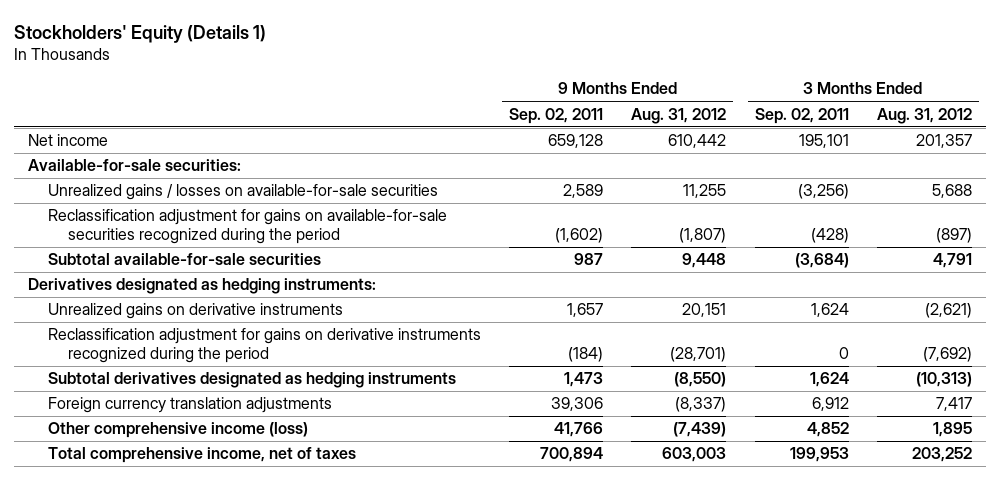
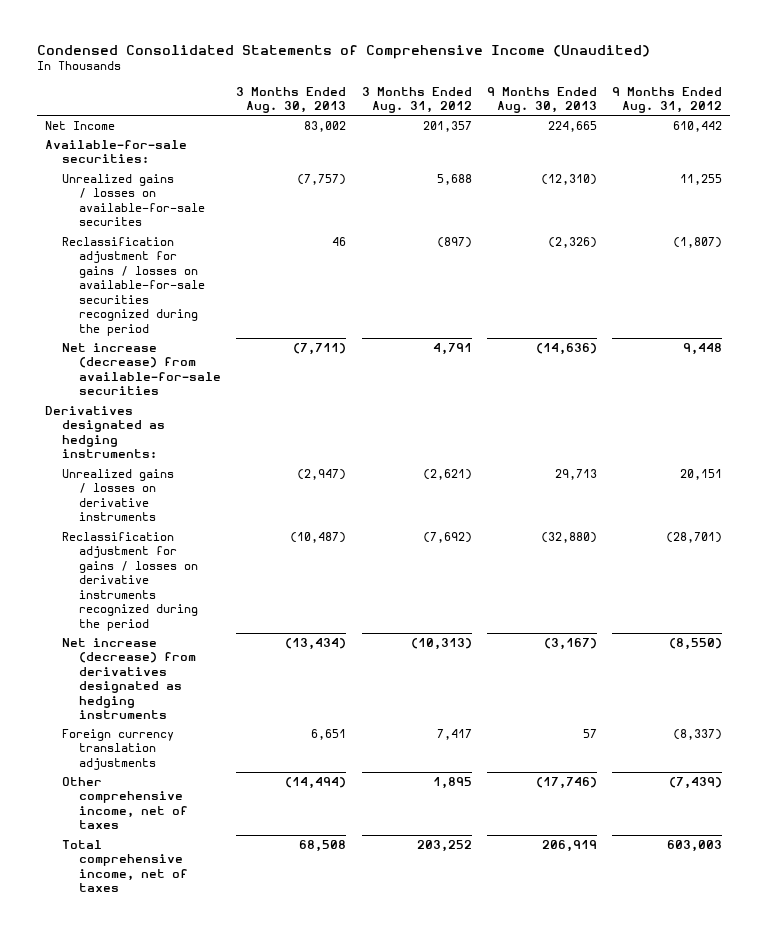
- Stockholders' Equity (Details 1)
+ Condensed Consolidated Statements of Comprehensive Income (Unaudited)
- | 9 Months Ended Sep. 02, 2011 | 9 Months Ended Aug. 31, 2012 | 3 Months Ended Sep. 02, 2011 | 3 Months Ended Aug. 31, 2012
+ | 3 Months Ended Aug. 30, 2013 | 3 Months Ended Aug. 31, 2012 | 9 Months Ended Aug. 30, 2013 | 9 Months Ended Aug. 31, 2012
- Net income | 659,128 | 610,442 | 195,101 | 201,357
+ Net Income | 83,002 | 201,357 | 224,665 | 610,442
- Unrealized gains / losses on available-for-sale securities | 2,589 | 11,255 | (3,256) | 5,688
- Reclassification adjustment for gains on available-for-sale securities recognized during the period | (1,602) | (1,807) | (428) | (897)
- Subtotal available-for-sale securities | 987 | 9,448 | (3,684) | 4,791
+ Unrealized gains / losses on available-for-sale securites | (7,757) | 5,688 | (12,310) | 11,255
+ Reclassification adjustment for gains / losses on available-for-sale securities recognized during the period | 46 | (897) | (2,326) | (1,807)
+ Net increase (decrease) from available-for-sale securities | (7,711) | 4,791 | (14,636) | 9,448
- Unrealized gains on derivative instruments | 1,657 | 20,151 | 1,624 | (2,621)
- Reclassification adjustment for gains on derivative instruments recognized during the period | (184) | (28,701) | 0 | (7,692)
- Subtotal derivatives designated as hedging instruments | 1,473 | (8,550) | 1,624 | (10,313)
+ Unrealized gains / losses on derivative instruments | (2,947) | (2,621) | 29,713 | 20,151
+ Reclassification adjustment for gains / losses on derivative instruments recognized during the period | (10,487) | (7,692) | (32,880) | (28,701)
+ Net increase (decrease) from derivatives designated as hedging instruments | (13,434) | (10,313) | (3,167) | (8,550)
- Other comprehensive income (loss) | 41,766 | (7,439) | 4,852 | 1,895
+ Other comprehensive income, net of taxes | (14,494) | 1,895 | (17,746) | (7,439)

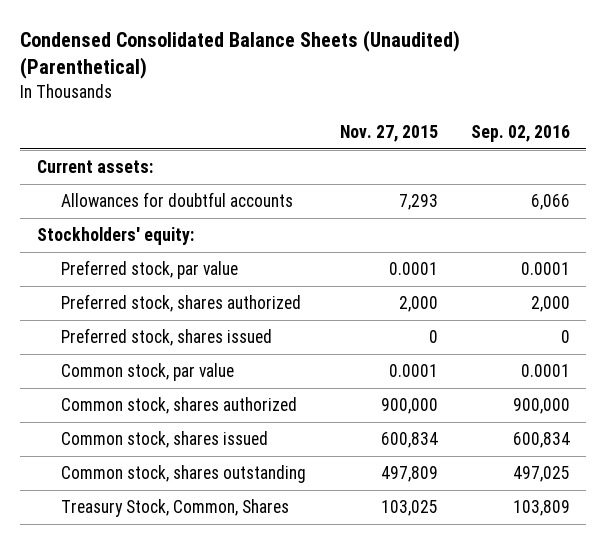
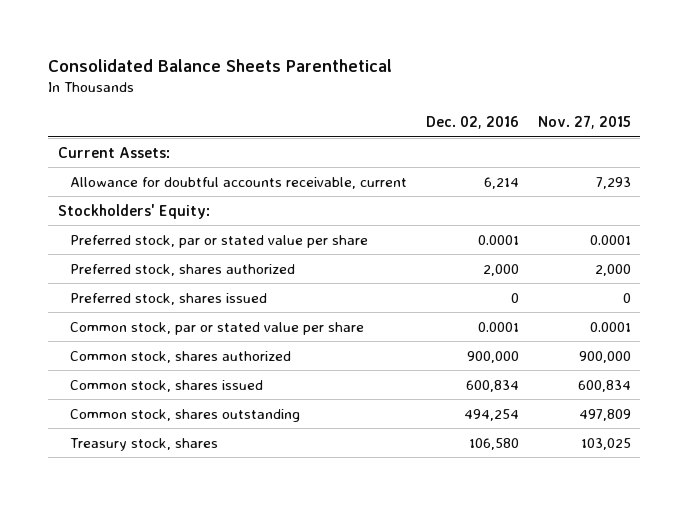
- Condensed Consolidated Balance Sheets (Unaudited) (Parenthetical)
+ Consolidated Balance Sheets Parenthetical
- | Nov. 27, 2015 | Sep. 02, 2016
+ | Dec. 02, 2016 | Nov. 27, 2015
- Current assets:
- Allowances for doubtful accounts | 7,293 | 6,066
- Stockholders' equity:
- Preferred stock, par value | 0.0001 | 0.0001
+ Current Assets:
+ Allowance for doubtful accounts receivable, current | 6,214 | 7,293
+ Stockholders' Equity:
+ Preferred stock, par or stated value per share | 0.0001 | 0.0001
- Common stock, par value | 0.0001 | 0.0001
+ Common stock, par or stated value per share | 0.0001 | 0.0001
- Treasury Stock, Common, Shares | 103,025 | 103,809
+ Treasury stock, shares | 106,580 | 103,025

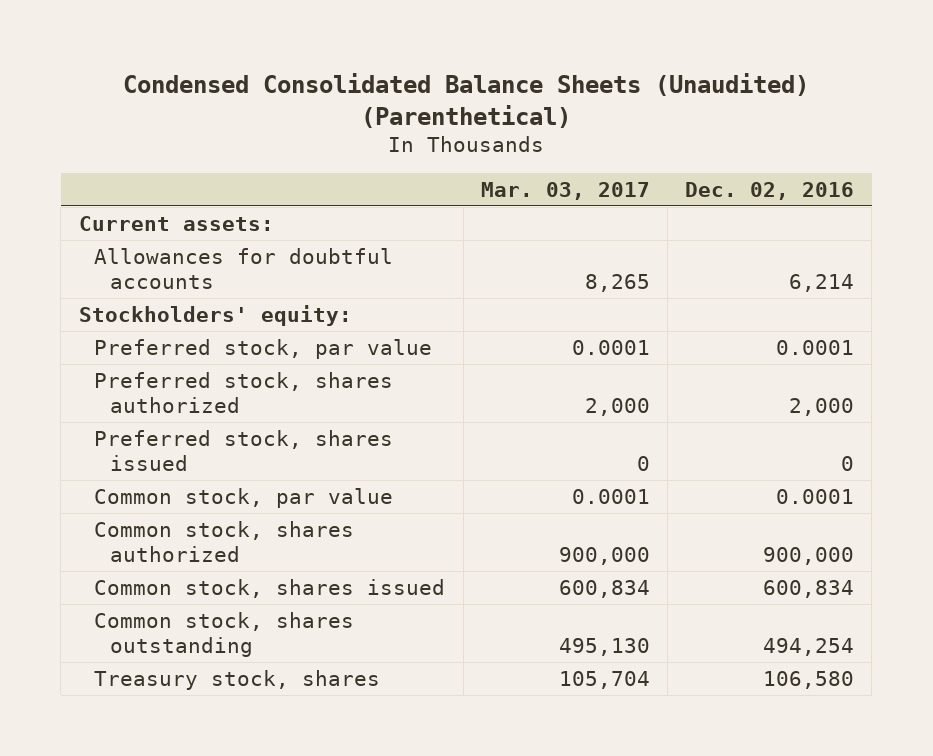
- Consolidated Balance Sheets Parenthetical
+ Condensed Consolidated Balance Sheets (Unaudited) (Parenthetical)
- | Dec. 02, 2016 | Nov. 27, 2015
+ | Mar. 03, 2017 | Dec. 02, 2016
- Current Assets:
- Allowance for doubtful accounts receivable, current | 6,214 | 7,293
- Stockholders' Equity:
- Preferred stock, par or stated value per share | 0.0001 | 0.0001
+ Current assets:
+ Allowances for doubtful accounts | 8,265 | 6,214
+ Stockholders' equity:
+ Preferred stock, par value | 0.0001 | 0.0001
- Common stock, par or stated value per share | 0.0001 | 0.0001
+ Common stock, par value | 0.0001 | 0.0001

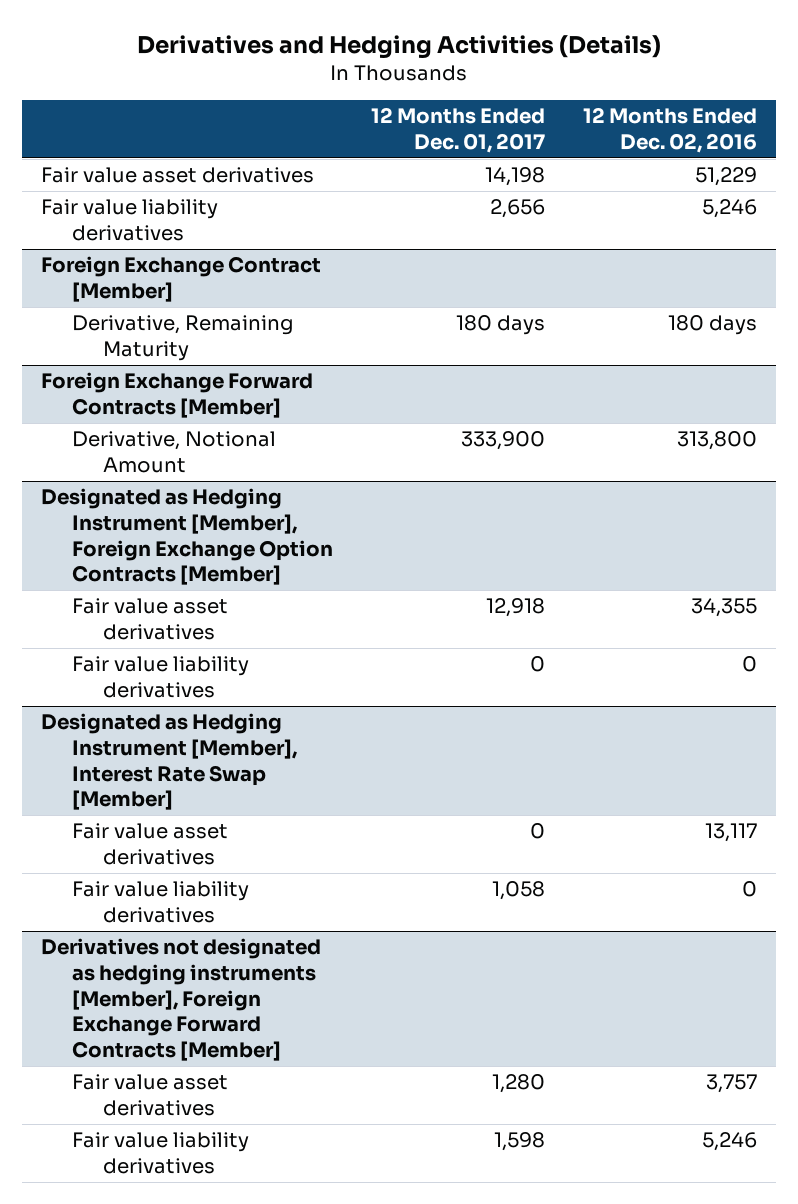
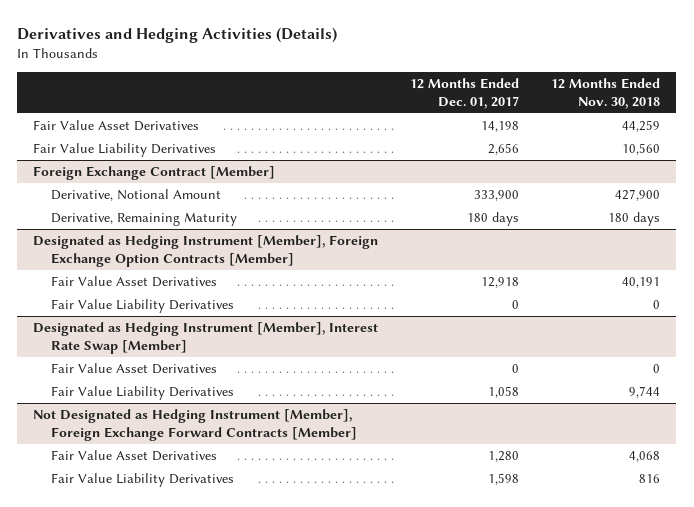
- | 12 Months Ended Dec. 01, 2017 | 12 Months Ended Dec. 02, 2016
+ | 12 Months Ended Dec. 01, 2017 | 12 Months Ended Nov. 30, 2018
- Fair value asset derivatives | 14,198 | 51,229
- Fair value liability derivatives | 2,656 | 5,246
+ Fair Value Asset Derivatives | 14,198 | 44,259
+ Fair Value Liability Derivatives | 2,656 | 10,560
- Foreign Exchange Forward Contracts [Member]
@ Foreign Exchange Contract [Member]
moved down: Derivative, Remaining Maturity | 180 days | 180 days
@ Designated as Hedging Instrument [Member], Foreign Exchange Option Contracts [Member]
- Fair value asset derivatives | 12,918 | 34,355
- Fair value liability derivatives | 0 | 0
+ Fair Value Asset Derivatives | 12,918 | 40,191
+ Fair Value Liability Derivatives | 0 | 0
@ Designated as Hedging Instrument [Member], Interest Rate Swap [Member]
- Fair value asset derivatives | 0 | 13,117
- Fair value liability derivatives | 1,058 | 0
- Derivatives not designated as hedging instruments [Member], Foreign Exchange Forward Contracts [Member]
- Fair value asset derivatives | 1,280 | 3,757
- Fair value liability derivatives | 1,598 | 5,246
@ Designated as Hedging Instrument [Member], Interest Rate Swap [Member]
+ Fair Value Asset Derivatives | 0 | 0
+ Fair Value Liability Derivatives | 1,058 | 9,744
+ Not Designated as Hedging Instrument [Member], Foreign Exchange Forward Contracts [Member]
+ Fair Value Asset Derivatives | 1,280 | 4,068
+ Fair Value Liability Derivatives | 1,598 | 816

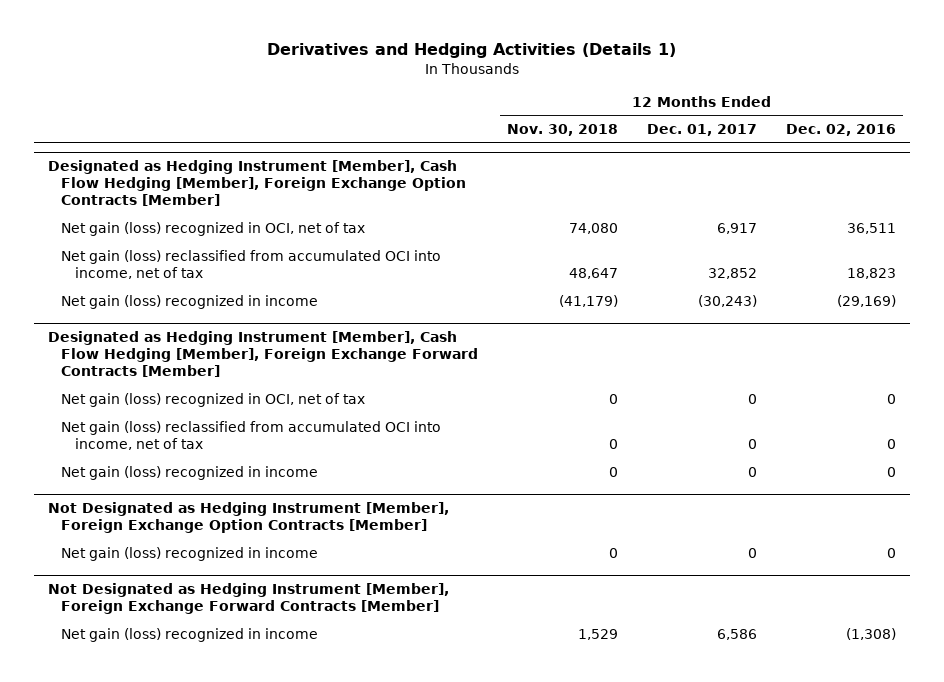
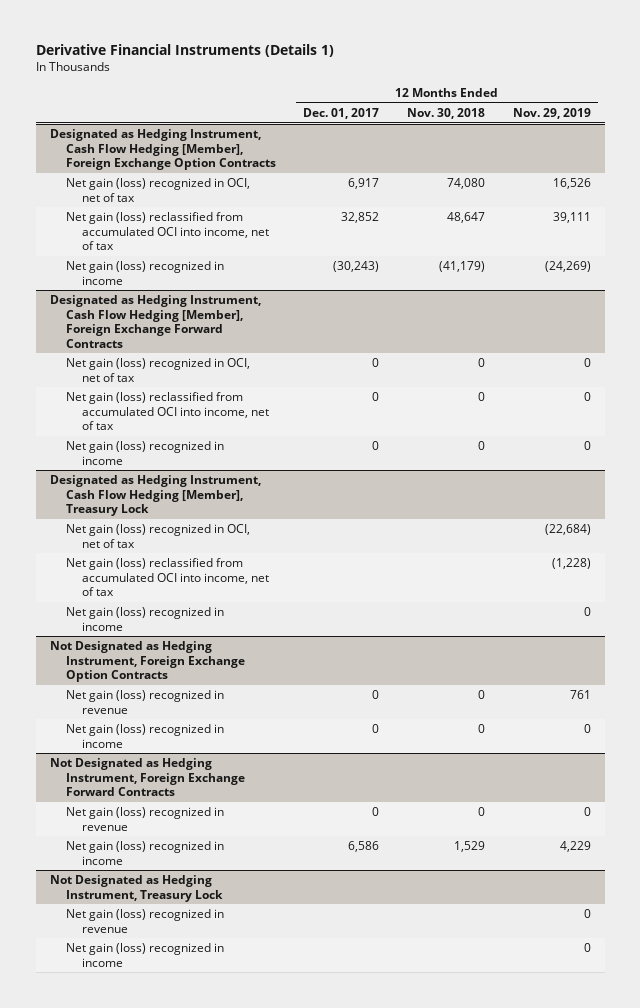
- Derivatives and Hedging Activities (Details 1)
+ Derivative Financial Instruments (Details 1)
- | 12 Months Ended Nov. 30, 2018 | 12 Months Ended Dec. 01, 2017 | 12 Months Ended Dec. 02, 2016
+ | 12 Months Ended Dec. 01, 2017 | 12 Months Ended Nov. 30, 2018 | 12 Months Ended Nov. 29, 2019
- Designated as Hedging Instrument [Member], Cash Flow Hedging [Member], Foreign Exchange Option Contracts [Member]
+ Designated as Hedging Instrument, Cash Flow Hedging [Member], Foreign Exchange Option Contracts
- Designated as Hedging Instrument [Member], Cash Flow Hedging [Member], Foreign Exchange Forward Contracts [Member]
+ Designated as Hedging Instrument, Cash Flow Hedging [Member], Foreign Exchange Forward Contracts
- Not Designated as Hedging Instrument [Member], Foreign Exchange Option Contracts [Member]
+ Designated as Hedging Instrument, Cash Flow Hedging [Member], Treasury Lock
+ Net gain (loss) recognized in OCI, net of tax | | | (22,684)
+ Net gain (loss) reclassified from accumulated OCI into income, net of tax | | | (1,228)
+ Net gain (loss) recognized in income | | | 0
+ Not Designated as Hedging Instrument, Foreign Exchange Option Contracts
+ Net gain (loss) recognized in revenue | 0 | 0 | 761
- Not Designated as Hedging Instrument [Member], Foreign Exchange Forward Contracts [Member]
+ Not Designated as Hedging Instrument, Foreign Exchange Forward Contracts
+ Net gain (loss) recognized in revenue | 0 | 0 | 0
+ Not Designated as Hedging Instrument, Treasury Lock
+ Net gain (loss) recognized in revenue | | | 0
+ Net gain (loss) recognized in income | | | 0

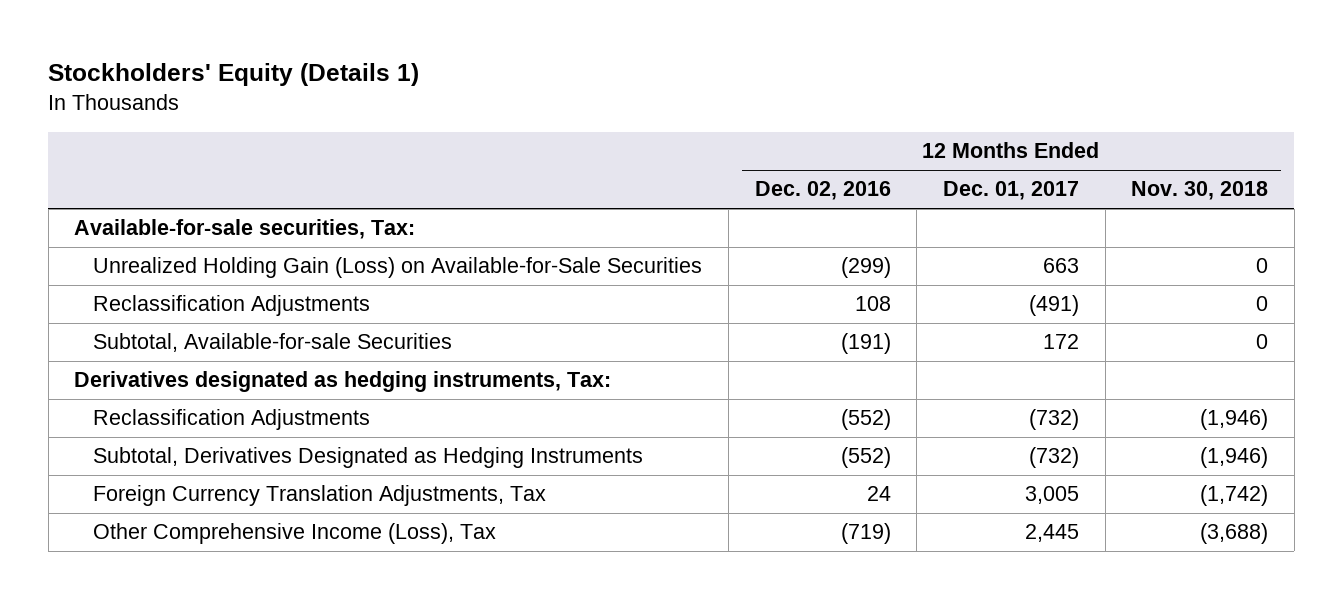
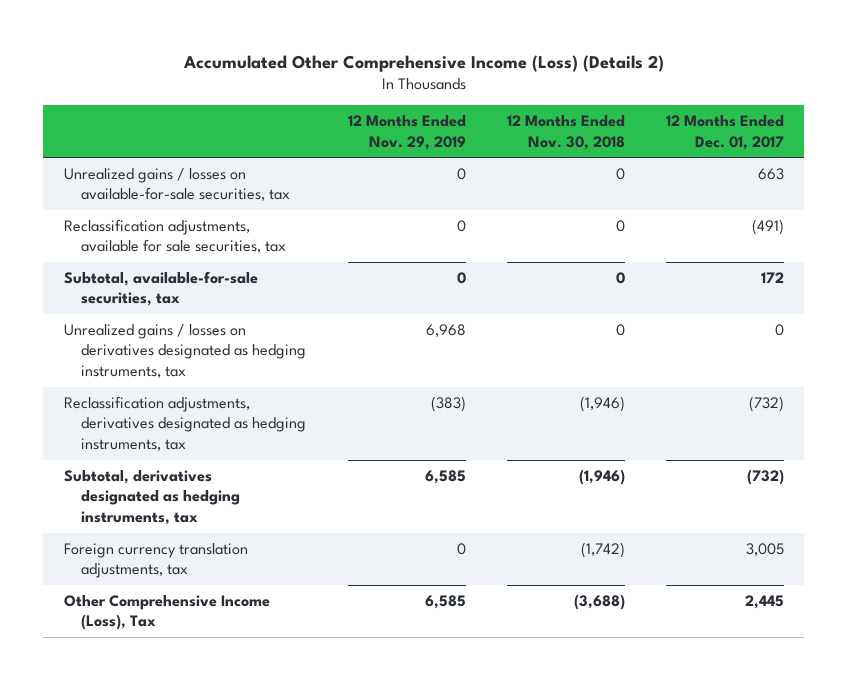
- Stockholders' Equity (Details 1)
+ Accumulated Other Comprehensive Income (Loss) (Details 2)
- | 12 Months Ended Dec. 02, 2016 | 12 Months Ended Dec. 01, 2017 | 12 Months Ended Nov. 30, 2018
+ | 12 Months Ended Nov. 29, 2019 | 12 Months Ended Nov. 30, 2018 | 12 Months Ended Dec. 01, 2017
- Available-for-sale securities, Tax:
- Unrealized Holding Gain (Loss) on Available-for-Sale Securities | (299) | 663 | 0
- Reclassification Adjustments | 108 | (491) | 0
- Subtotal, Available-for-sale Securities | (191) | 172 | 0
- Derivatives designated as hedging instruments, Tax:
- Reclassification Adjustments | (552) | (732) | (1,946)
- Subtotal, Derivatives Designated as Hedging Instruments | (552) | (732) | (1,946)
- Foreign Currency Translation Adjustments, Tax | 24 | 3,005 | (1,742)
+ Unrealized gains / losses on available-for-sale securities, tax | 0 | 0 | 663
+ Reclassification adjustments, available for sale securities, tax | 0 | 0 | (491)
+ Subtotal, available-for-sale securities, tax | 0 | 0 | 172
+ Unrealized gains / losses on derivatives designated as hedging instruments, tax | 6,968 | 0 | 0
+ Reclassification adjustments, derivatives designated as hedging instruments, tax | (383) | (1,946) | (732)
+ Subtotal, derivatives designated as hedging instruments, tax | 6,585 | (1,946) | (732)
+ Foreign currency translation adjustments, tax | 0 | (1,742) | 3,005

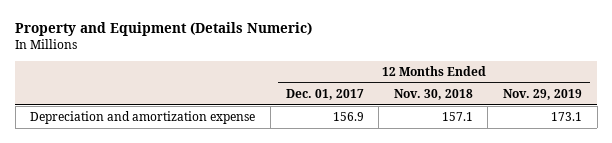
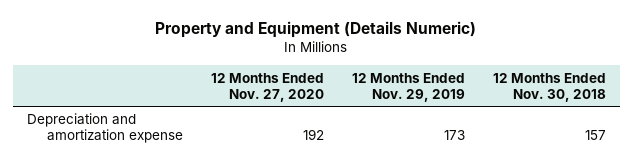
- | 12 Months Ended Dec. 01, 2017 | 12 Months Ended Nov. 30, 2018 | 12 Months Ended Nov. 29, 2019
+ | 12 Months Ended Nov. 27, 2020 | 12 Months Ended Nov. 29, 2019 | 12 Months Ended Nov. 30, 2018
- Depreciation and amortization expense | 156.9 | 157.1 | 173.1
+ Depreciation and amortization expense | 192 | 173 | 157

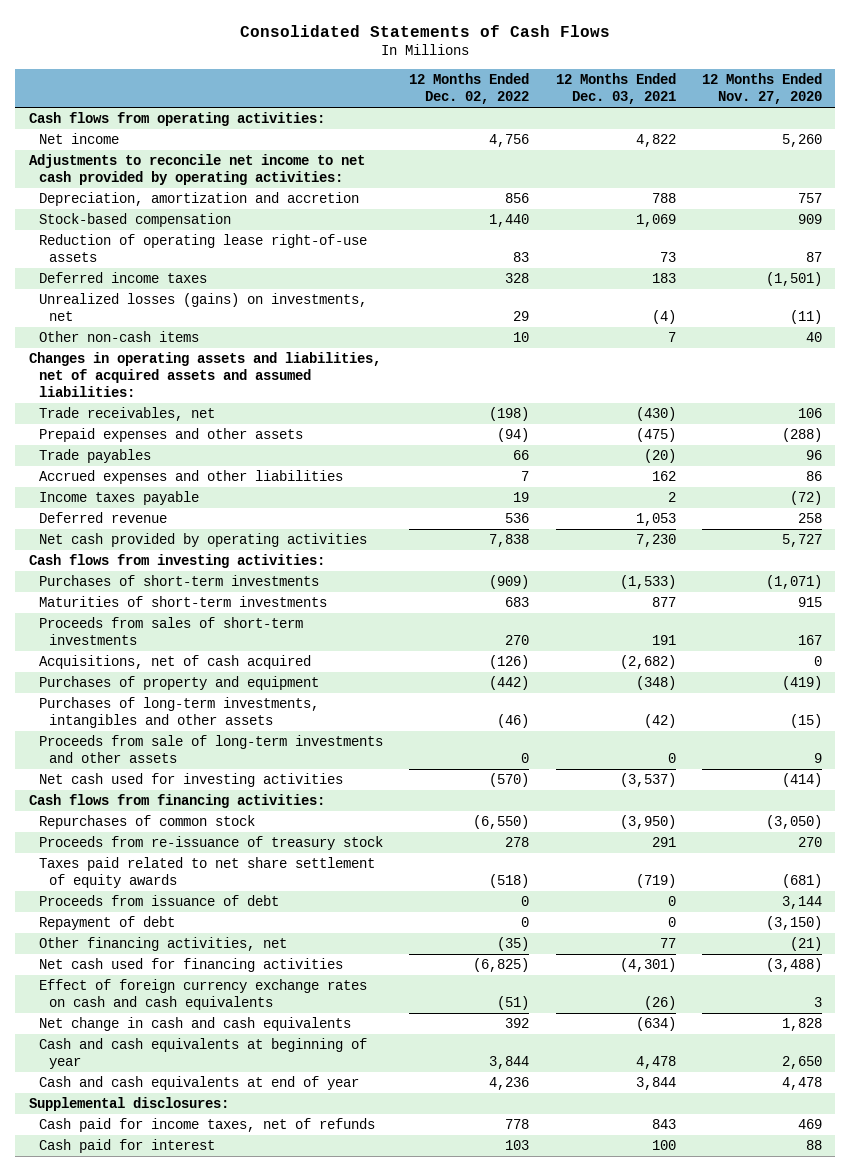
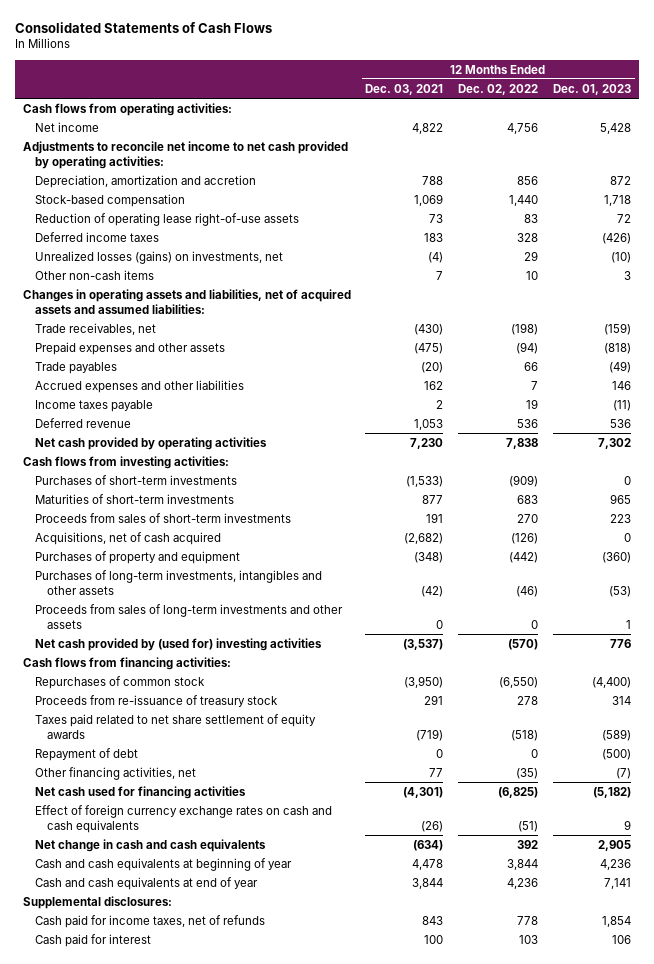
- | 12 Months Ended Dec. 02, 2022 | 12 Months Ended Dec. 03, 2021 | 12 Months Ended Nov. 27, 2020
+ | 12 Months Ended Dec. 03, 2021 | 12 Months Ended Dec. 02, 2022 | 12 Months Ended Dec. 01, 2023
- Proceeds from sale of long-term investments and other assets | 0 | 0 | 9
- Net cash used for investing activities | (570) | (3,537) | (414)
+ Proceeds from sales of long-term investments and other assets | 0 | 0 | 1
+ Net cash provided by (used for) investing activities | (3,537) | (570) | 776
- Proceeds from issuance of debt | 0 | 0 | 3,144

